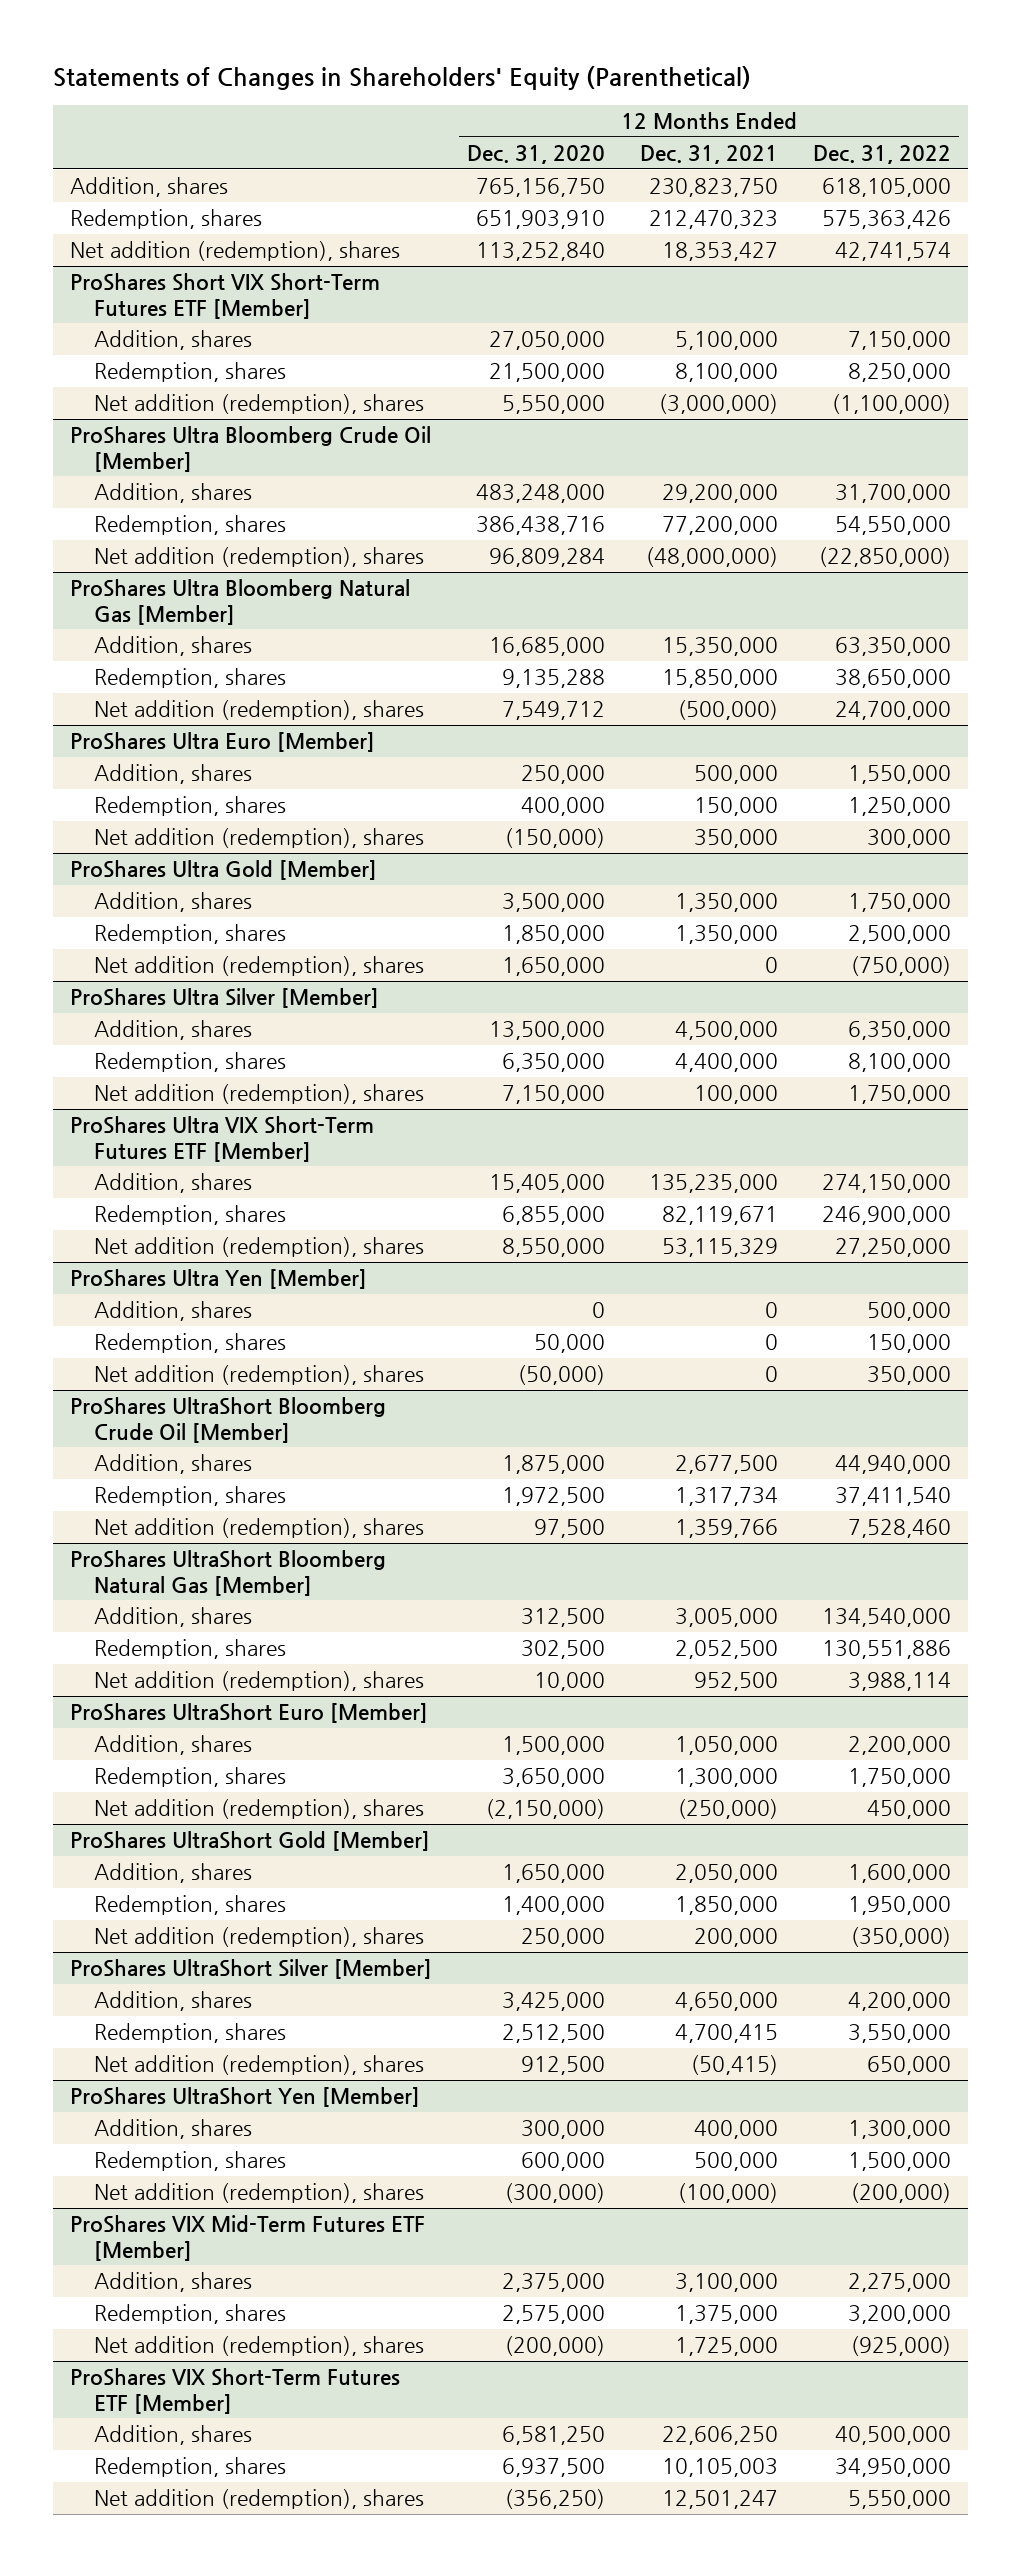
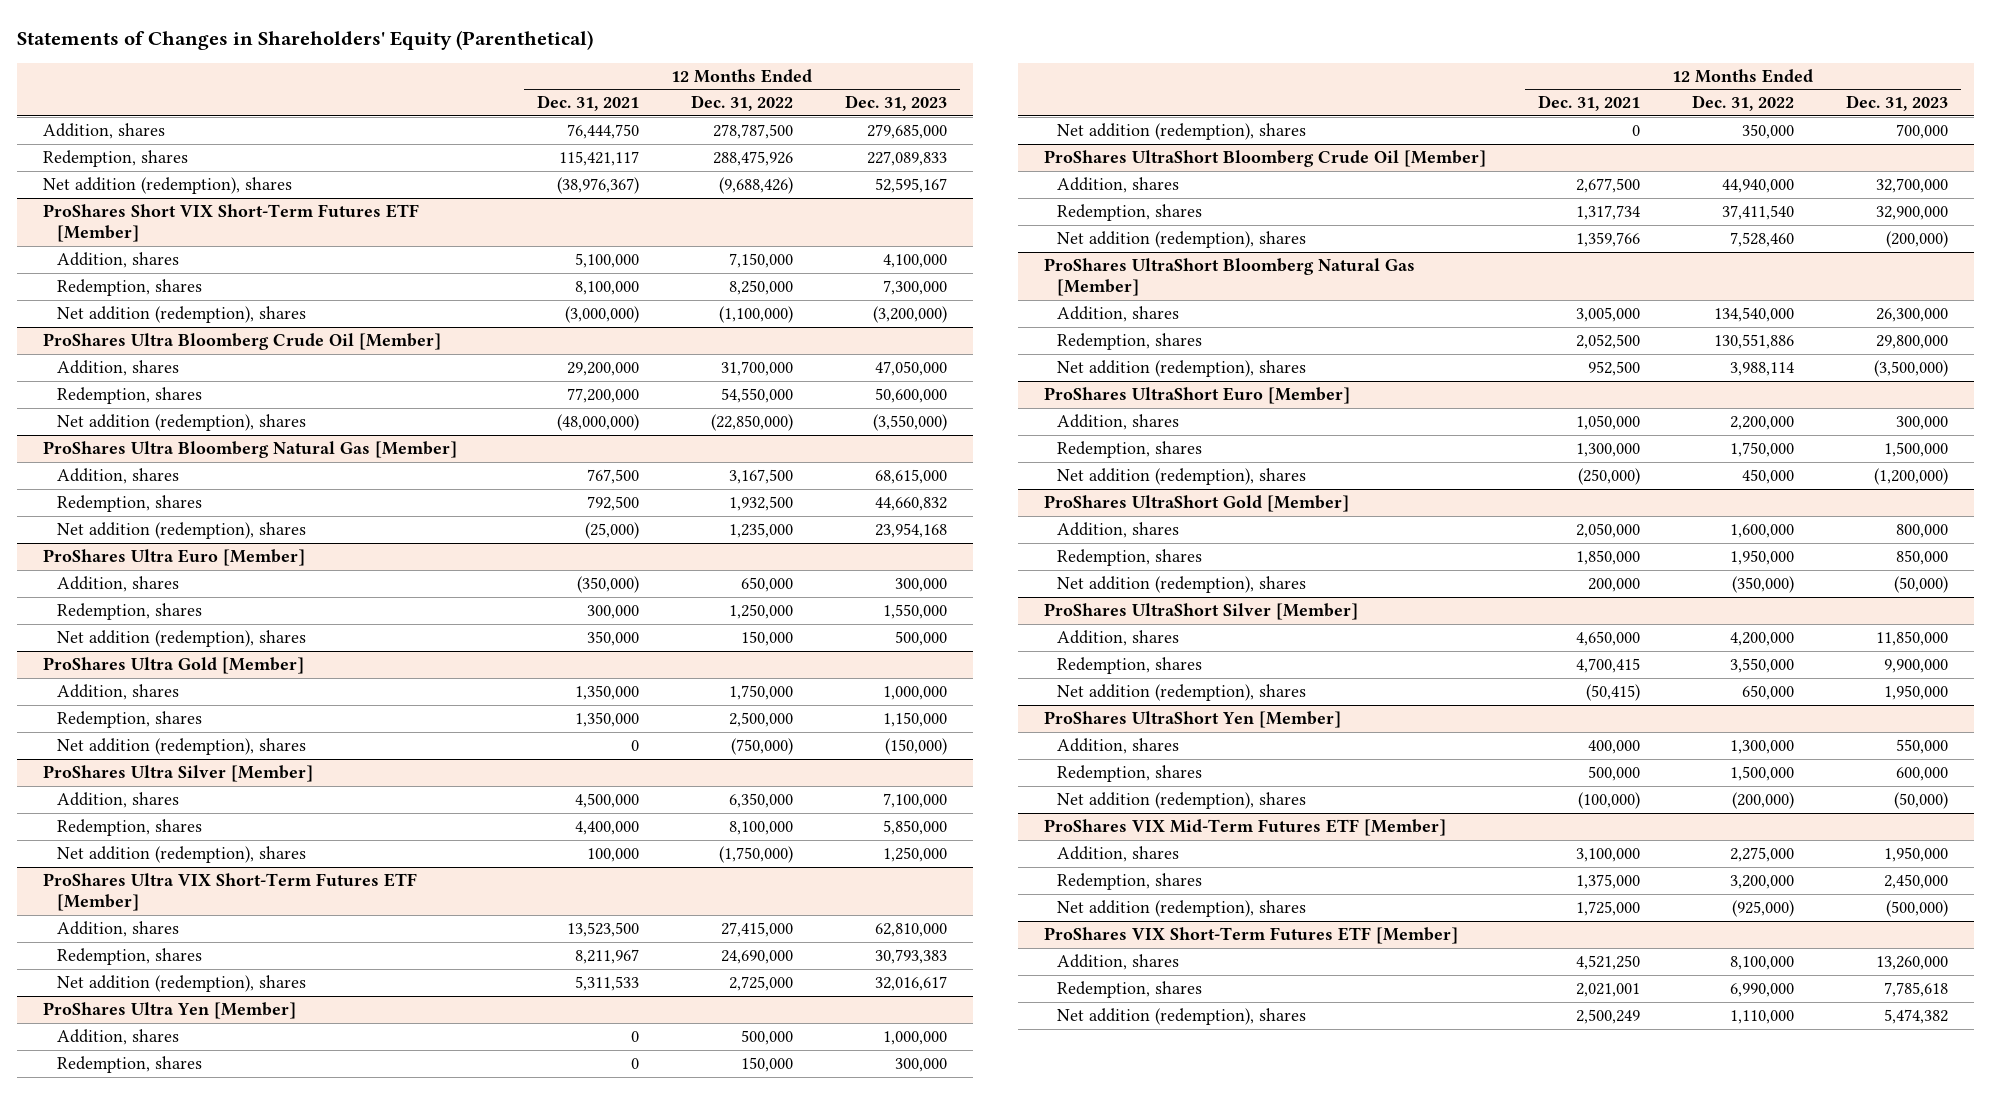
- | 12 Months Ended Dec. 31, 2020 | 12 Months Ended Dec. 31, 2021 | 12 Months Ended Dec. 31, 2022
+ | 12 Months Ended Dec. 31, 2021 | 12 Months Ended Dec. 31, 2022 | 12 Months Ended Dec. 31, 2023
- Addition, shares | 765,156,750 | 230,823,750 | 618,105,000
- Redemption, shares | 651,903,910 | 212,470,323 | 575,363,426
- Net addition (redemption), shares | 113,252,840 | 18,353,427 | 42,741,574
+ Addition, shares | 76,444,750 | 278,787,500 | 279,685,000
+ Redemption, shares | 115,421,117 | 288,475,926 | 227,089,833
+ Net addition (redemption), shares | (38,976,367) | (9,688,426) | 52,595,167
@ ProShares Ultra Bloomberg Natural Gas [Member]
- Addition, shares | 16,685,000 | 15,350,000 | 63,350,000
- Redemption, shares | 9,135,288 | 15,850,000 | 38,650,000
- Net addition (redemption), shares | 7,549,712 | (500,000) | 24,700,000
+ Addition, shares | 767,500 | 3,167,500 | 68,615,000
+ Redemption, shares | 792,500 | 1,932,500 | 44,660,832
+ Net addition (redemption), shares | (25,000) | 1,235,000 | 23,954,168
@ ProShares Ultra Euro [Member]
- Addition, shares | 250,000 | 500,000 | 1,550,000
- Redemption, shares | 400,000 | 150,000 | 1,250,000
- Net addition (redemption), shares | (150,000) | 350,000 | 300,000
+ Addition, shares | (350,000) | 650,000 | 300,000
+ Redemption, shares | 300,000 | 1,250,000 | 1,550,000
+ Net addition (redemption), shares | 350,000 | 150,000 | 500,000
@ ProShares Ultra Silver [Member]
- Net addition (redemption), shares | 7,150,000 | 100,000 | 1,750,000
+ Net addition (redemption), shares | 100,000 | (1,750,000) | 1,250,000
@ ProShares Ultra VIX Short-Term Futures ETF [Member]
- Addition, shares | 15,405,000 | 135,235,000 | 274,150,000
- Redemption, shares | 6,855,000 | 82,119,671 | 246,900,000
- Net addition (redemption), shares | 8,550,000 | 53,115,329 | 27,250,000
+ Addition, shares | 13,523,500 | 27,415,000 | 62,810,000
+ Redemption, shares | 8,211,967 | 24,690,000 | 30,793,383
+ Net addition (redemption), shares | 5,311,533 | 2,725,000 | 32,016,617
@ ProShares VIX Short-Term Futures ETF [Member]
- Addition, shares | 6,581,250 | 22,606,250 | 40,500,000
- Redemption, shares | 6,937,500 | 10,105,003 | 34,950,000
- Net addition (redemption), shares | (356,250) | 12,501,247 | 5,550,000
+ Addition, shares | 4,521,250 | 8,100,000 | 13,260,000
+ Redemption, shares | 2,021,001 | 6,990,000 | 7,785,618
+ Net addition (redemption), shares | 2,500,249 | 1,110,000 | 5,474,382

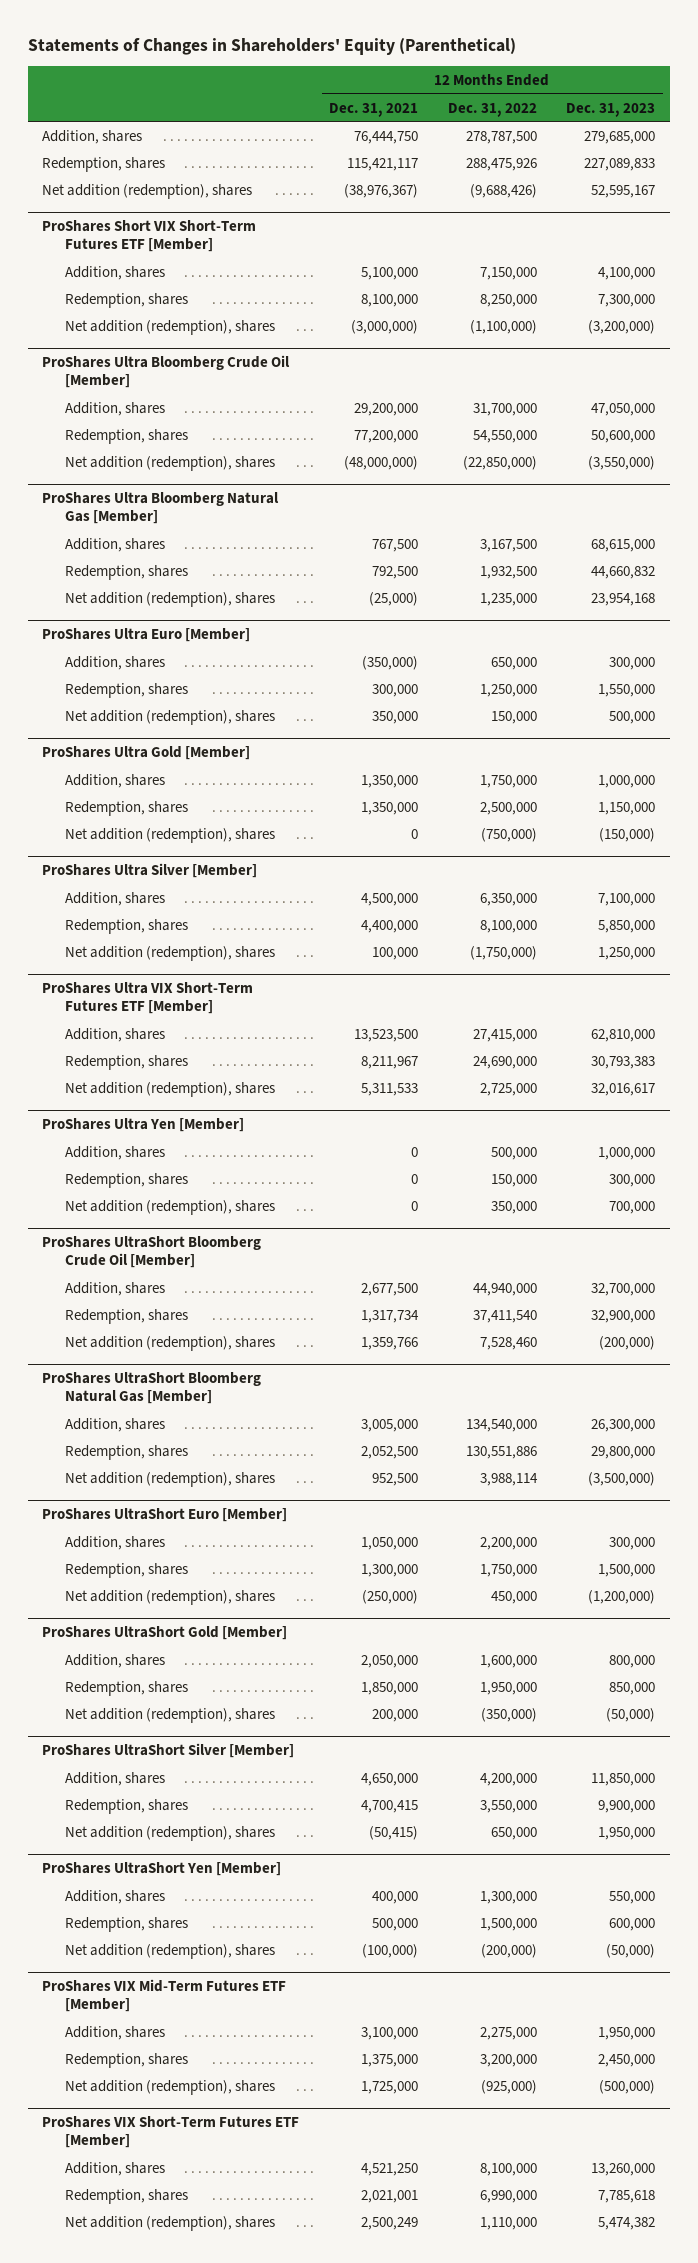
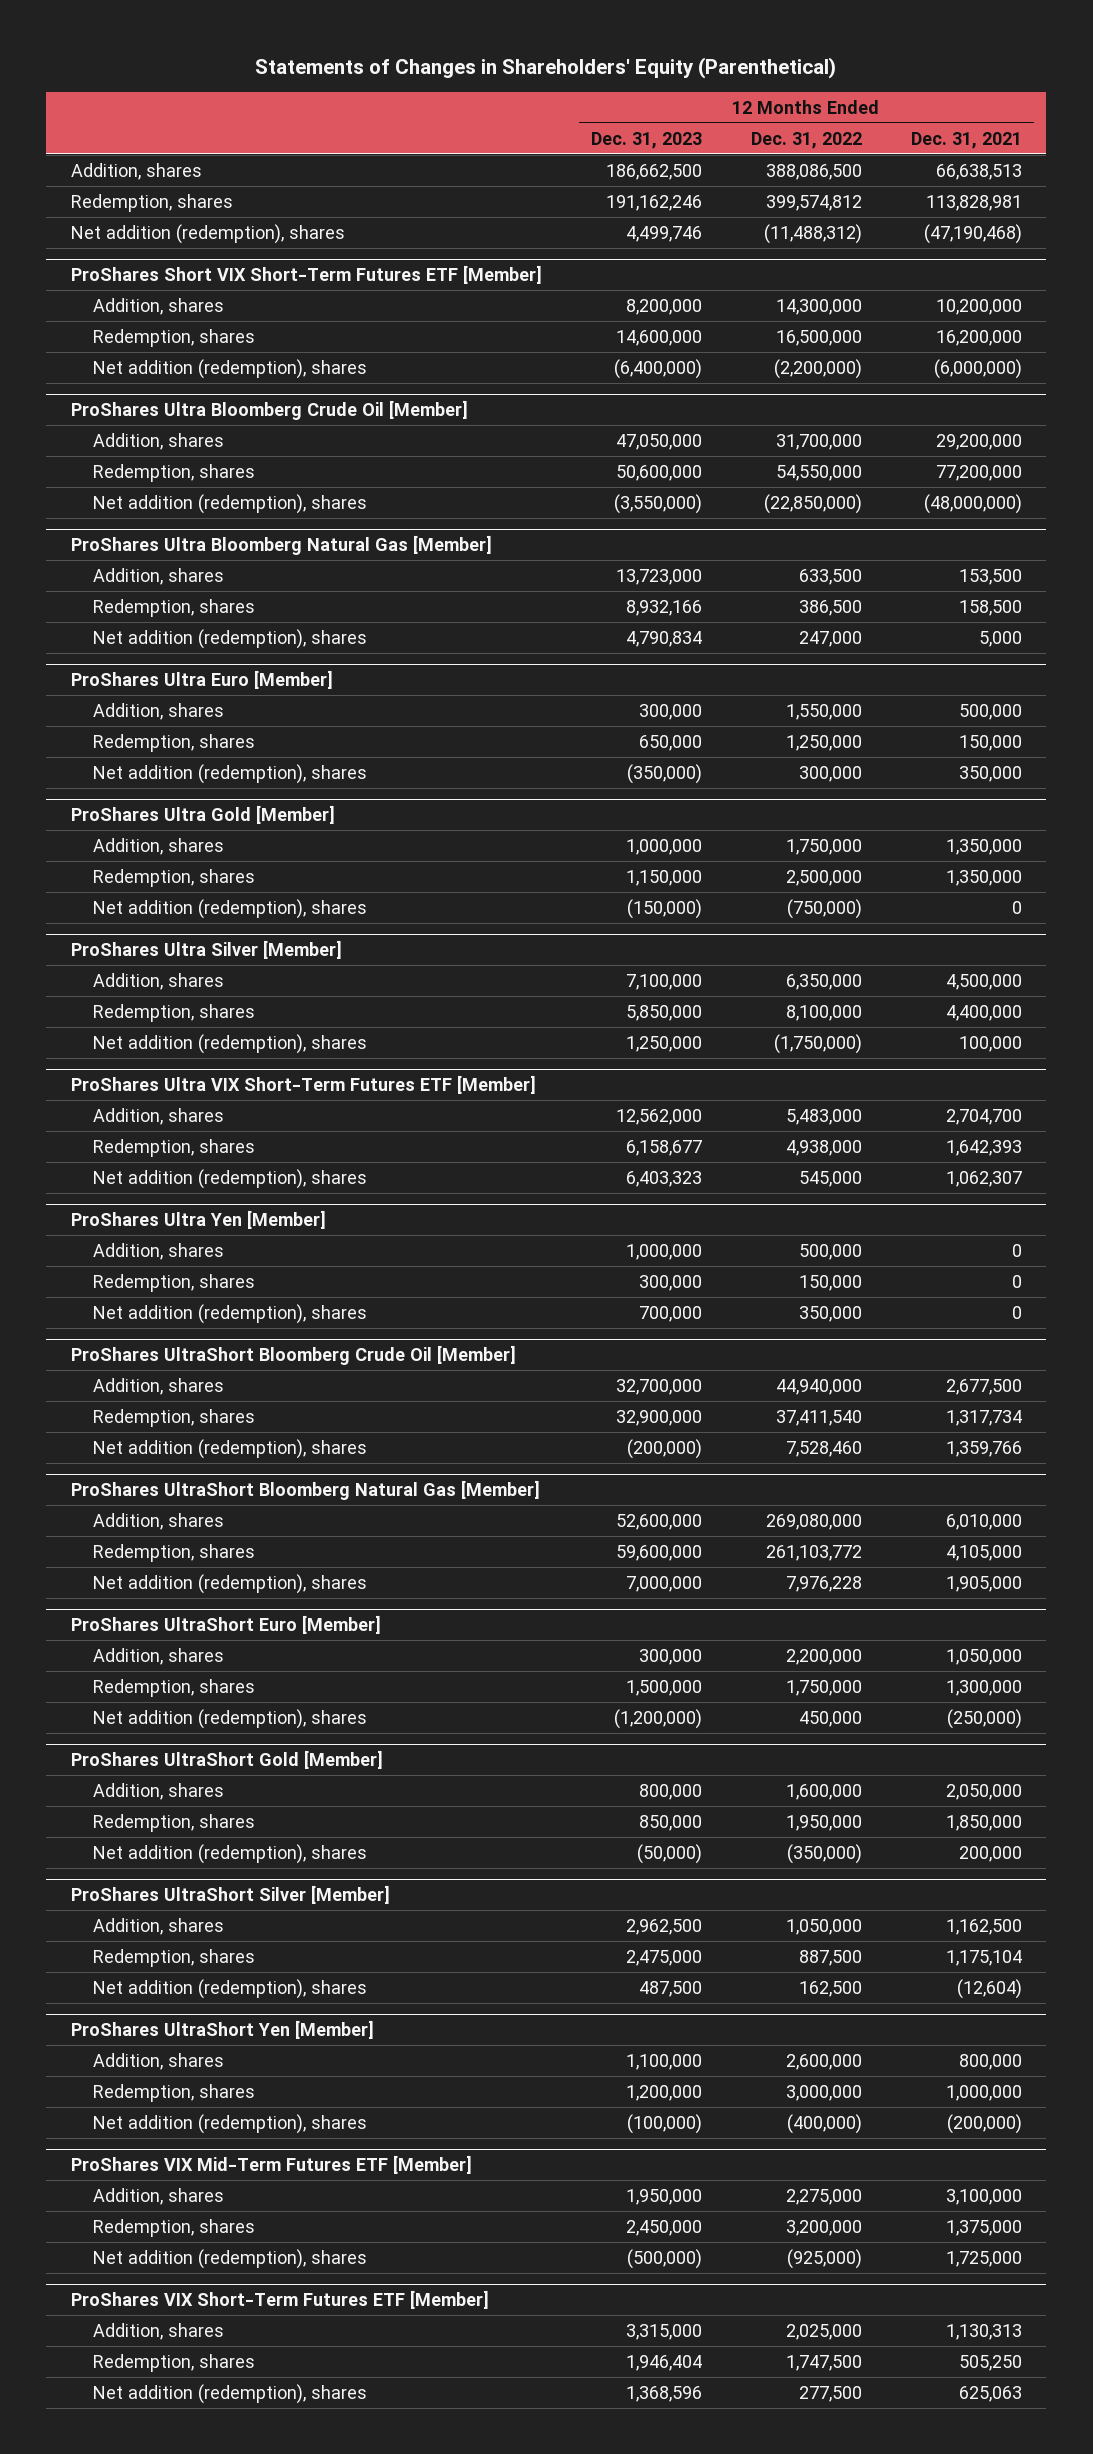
- | 12 Months Ended Dec. 31, 2021 | 12 Months Ended Dec. 31, 2022 | 12 Months Ended Dec. 31, 2023
+ | 12 Months Ended Dec. 31, 2023 | 12 Months Ended Dec. 31, 2022 | 12 Months Ended Dec. 31, 2021
- Addition, shares | 76,444,750 | 278,787,500 | 279,685,000
- Redemption, shares | 115,421,117 | 288,475,926 | 227,089,833
- Net addition (redemption), shares | (38,976,367) | (9,688,426) | 52,595,167
+ Addition, shares | 186,662,500 | 388,086,500 | 66,638,513
+ Redemption, shares | 191,162,246 | 399,574,812 | 113,828,981
+ Net addition (redemption), shares | 4,499,746 | (11,488,312) | (47,190,468)
@ ProShares Short VIX Short-Term Futures ETF [Member]
- Addition, shares | 5,100,000 | 7,150,000 | 4,100,000
- Redemption, shares | 8,100,000 | 8,250,000 | 7,300,000
- Net addition (redemption), shares | (3,000,000) | (1,100,000) | (3,200,000)
+ Addition, shares | 8,200,000 | 14,300,000 | 10,200,000
+ Redemption, shares | 14,600,000 | 16,500,000 | 16,200,000
+ Net addition (redemption), shares | (6,400,000) | (2,200,000) | (6,000,000)
@ ProShares Ultra Bloomberg Natural Gas [Member]
- Addition, shares | 767,500 | 3,167,500 | 68,615,000
- Redemption, shares | 792,500 | 1,932,500 | 44,660,832
- Net addition (redemption), shares | (25,000) | 1,235,000 | 23,954,168
+ Addition, shares | 13,723,000 | 633,500 | 153,500
+ Redemption, shares | 8,932,166 | 386,500 | 158,500
+ Net addition (redemption), shares | 4,790,834 | 247,000 | 5,000
@ ProShares Ultra Euro [Member]
- Addition, shares | (350,000) | 650,000 | 300,000
- Redemption, shares | 300,000 | 1,250,000 | 1,550,000
- Net addition (redemption), shares | 350,000 | 150,000 | 500,000
+ Addition, shares | 300,000 | 1,550,000 | 500,000
+ Redemption, shares | 650,000 | 1,250,000 | 150,000
+ Net addition (redemption), shares | (350,000) | 300,000 | 350,000
@ ProShares Ultra VIX Short-Term Futures ETF [Member]
- Addition, shares | 13,523,500 | 27,415,000 | 62,810,000
- Redemption, shares | 8,211,967 | 24,690,000 | 30,793,383
- Net addition (redemption), shares | 5,311,533 | 2,725,000 | 32,016,617
+ Addition, shares | 12,562,000 | 5,483,000 | 2,704,700
+ Redemption, shares | 6,158,677 | 4,938,000 | 1,642,393
+ Net addition (redemption), shares | 6,403,323 | 545,000 | 1,062,307
@ ProShares UltraShort Bloomberg Natural Gas [Member]
- Addition, shares | 3,005,000 | 134,540,000 | 26,300,000
- Redemption, shares | 2,052,500 | 130,551,886 | 29,800,000
- Net addition (redemption), shares | 952,500 | 3,988,114 | (3,500,000)
+ Addition, shares | 52,600,000 | 269,080,000 | 6,010,000
+ Redemption, shares | 59,600,000 | 261,103,772 | 4,105,000
+ Net addition (redemption), shares | 7,000,000 | 7,976,228 | 1,905,000
@ ProShares UltraShort Silver [Member]
- Addition, shares | 4,650,000 | 4,200,000 | 11,850,000
- Redemption, shares | 4,700,415 | 3,550,000 | 9,900,000
- Net addition (redemption), shares | (50,415) | 650,000 | 1,950,000
+ Addition, shares | 2,962,500 | 1,050,000 | 1,162,500
+ Redemption, shares | 2,475,000 | 887,500 | 1,175,104
+ Net addition (redemption), shares | 487,500 | 162,500 | (12,604)
@ ProShares UltraShort Yen [Member]
- Addition, shares | 400,000 | 1,300,000 | 550,000
- Redemption, shares | 500,000 | 1,500,000 | 600,000
- Net addition (redemption), shares | (100,000) | (200,000) | (50,000)
+ Addition, shares | 1,100,000 | 2,600,000 | 800,000
+ Redemption, shares | 1,200,000 | 3,000,000 | 1,000,000
+ Net addition (redemption), shares | (100,000) | (400,000) | (200,000)
@ ProShares VIX Short-Term Futures ETF [Member]
- Addition, shares | 4,521,250 | 8,100,000 | 13,260,000
- Redemption, shares | 2,021,001 | 6,990,000 | 7,785,618
- Net addition (redemption), shares | 2,500,249 | 1,110,000 | 5,474,382
+ Addition, shares | 3,315,000 | 2,025,000 | 1,130,313
+ Redemption, shares | 1,946,404 | 1,747,500 | 505,250
+ Net addition (redemption), shares | 1,368,596 | 277,500 | 625,063

